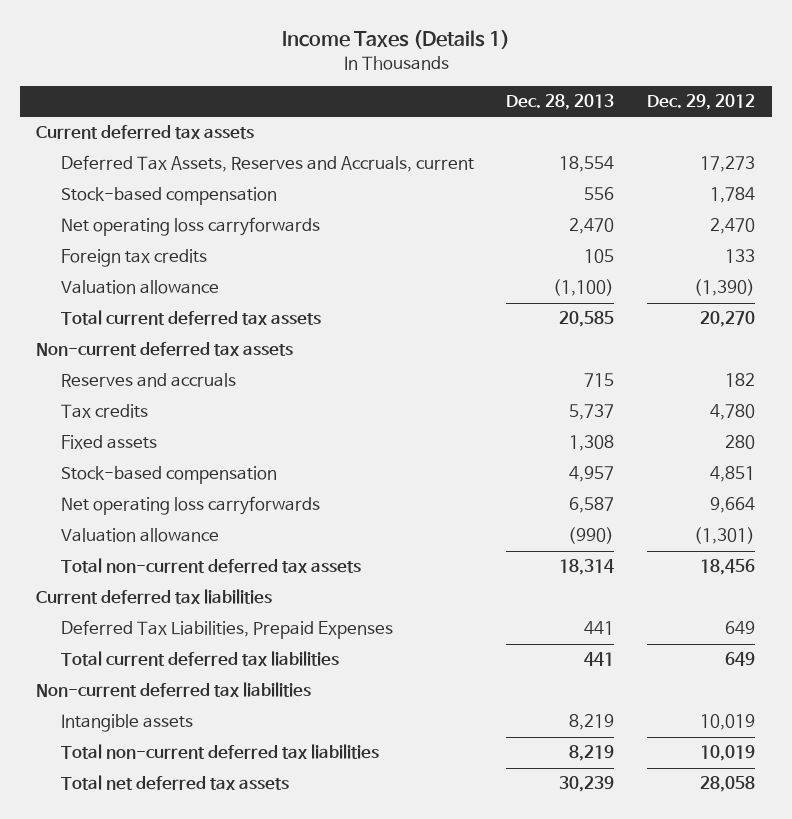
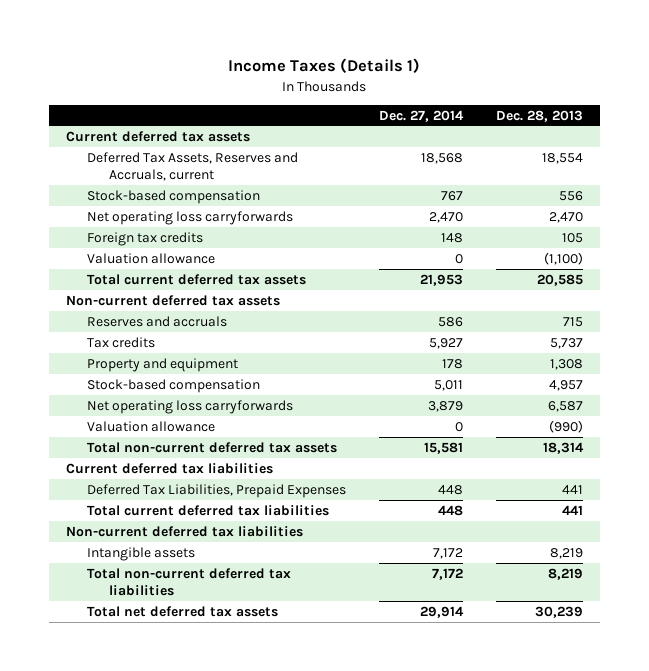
- | Dec. 28, 2013 | Dec. 29, 2012
+ | Dec. 27, 2014 | Dec. 28, 2013
- Fixed assets | 1,308 | 280
+ Property and equipment | 178 | 1,308

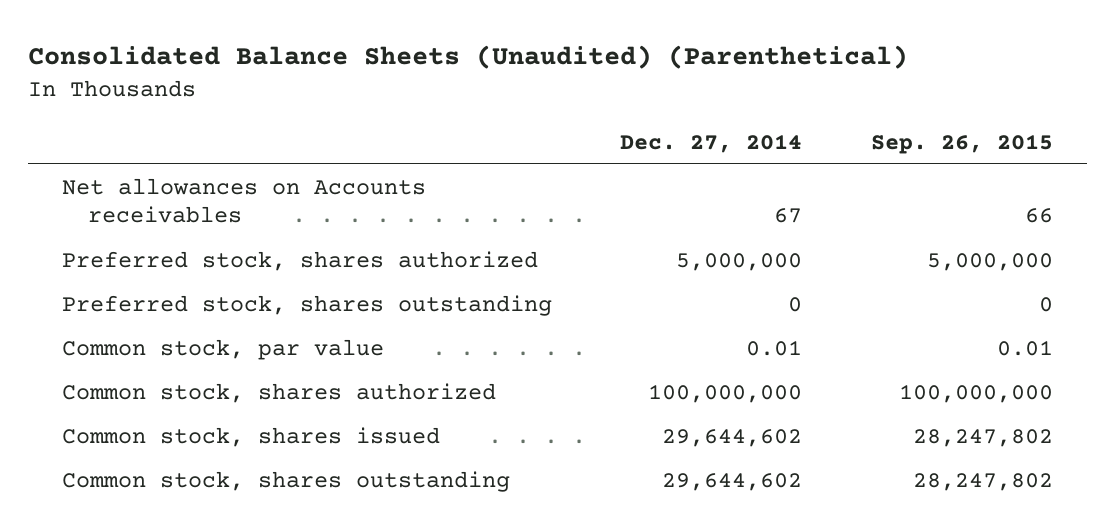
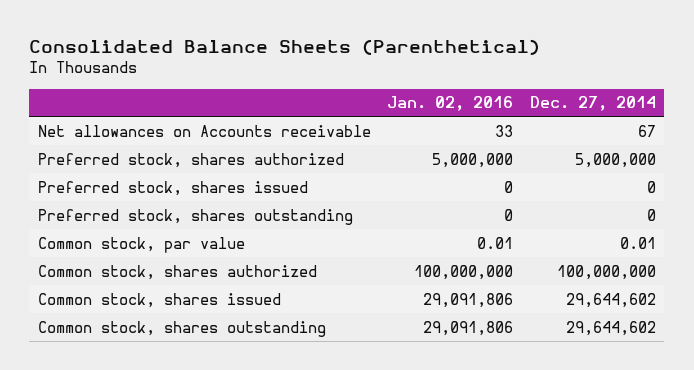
- Consolidated Balance Sheets (Unaudited) (Parenthetical)
+ Consolidated Balance Sheets (Parenthetical)
- | Dec. 27, 2014 | Sep. 26, 2015
+ | Jan. 02, 2016 | Dec. 27, 2014
- Net allowances on Accounts receivables | 67 | 66
+ Net allowances on Accounts receivable | 33 | 67
+ Preferred stock, shares issued | 0 | 0

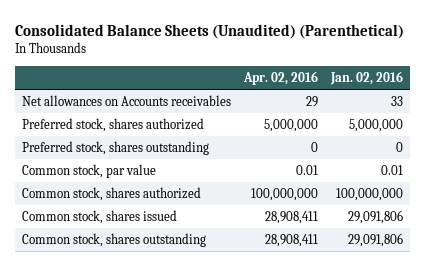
- Consolidated Balance Sheets (Parenthetical)
+ Consolidated Balance Sheets (Unaudited) (Parenthetical)
- | Jan. 02, 2016 | Dec. 27, 2014
+ | Apr. 02, 2016 | Jan. 02, 2016
- Net allowances on Accounts receivable | 33 | 67
+ Net allowances on Accounts receivables | 29 | 33
- Preferred stock, shares issued | 0 | 0

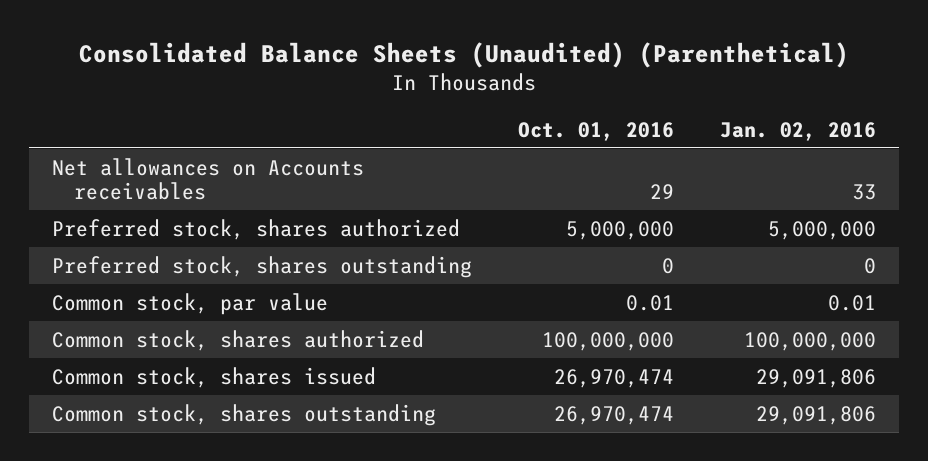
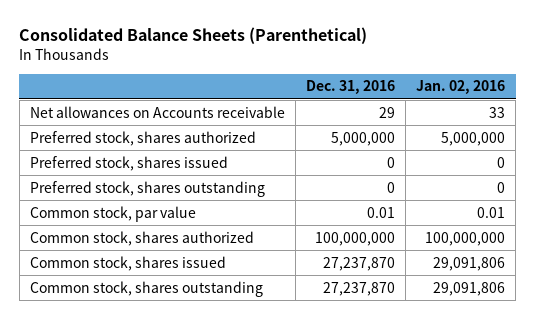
- Consolidated Balance Sheets (Unaudited) (Parenthetical)
+ Consolidated Balance Sheets (Parenthetical)
- | Oct. 01, 2016 | Jan. 02, 2016
+ | Dec. 31, 2016 | Jan. 02, 2016
- Net allowances on Accounts receivables | 29 | 33
+ Net allowances on Accounts receivable | 29 | 33
+ Preferred stock, shares issued | 0 | 0

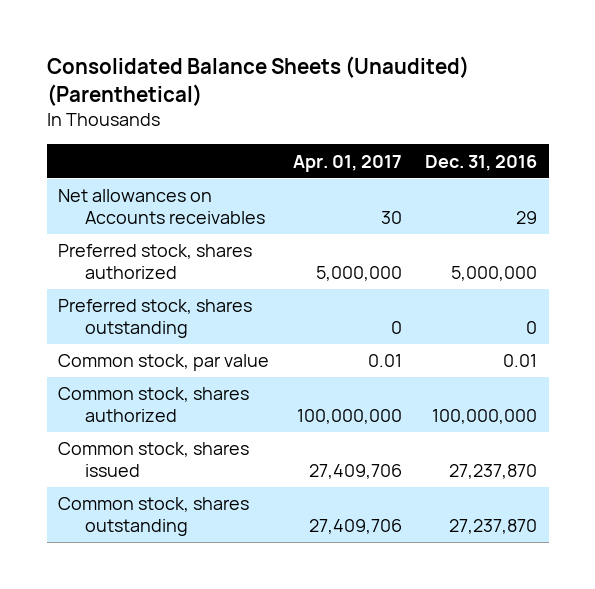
- Consolidated Balance Sheets (Parenthetical)
+ Consolidated Balance Sheets (Unaudited) (Parenthetical)
- | Dec. 31, 2016 | Jan. 02, 2016
+ | Apr. 01, 2017 | Dec. 31, 2016
- Net allowances on Accounts receivable | 29 | 33
+ Net allowances on Accounts receivables | 30 | 29
- Preferred stock, shares issued | 0 | 0

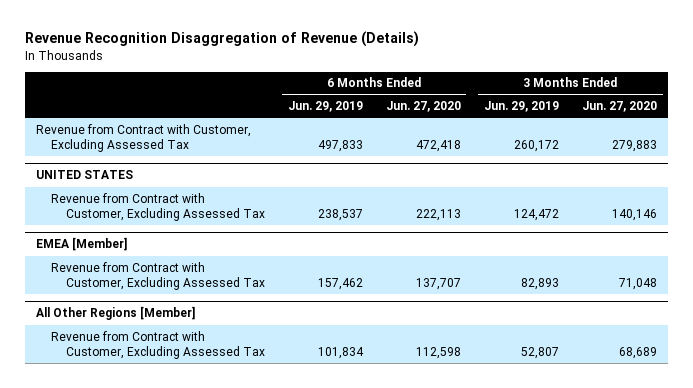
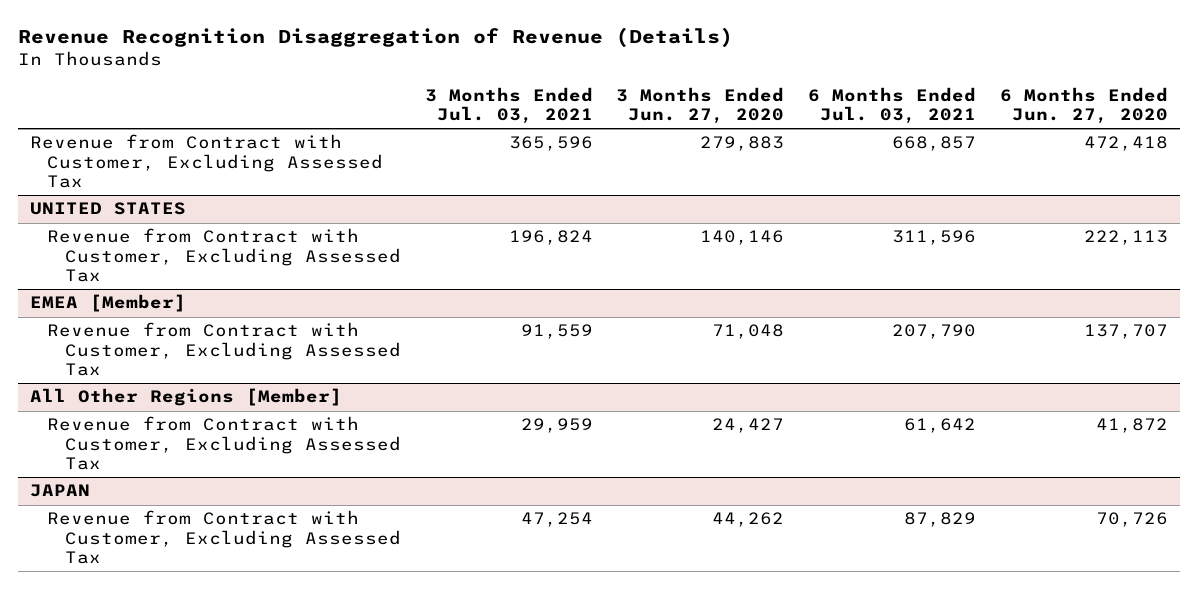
- | 6 Months Ended Jun. 29, 2019 | 6 Months Ended Jun. 27, 2020 | 3 Months Ended Jun. 29, 2019 | 3 Months Ended Jun. 27, 2020
+ | 3 Months Ended Jul. 03, 2021 | 3 Months Ended Jun. 27, 2020 | 6 Months Ended Jul. 03, 2021 | 6 Months Ended Jun. 27, 2020
@ All Other Regions [Member]
- Revenue from Contract with Customer, Excluding Assessed Tax | 101,834 | 112,598 | 52,807 | 68,689
+ Revenue from Contract with Customer, Excluding Assessed Tax | 29,959 | 24,427 | 61,642 | 41,872
+ JAPAN
+ Revenue from Contract with Customer, Excluding Assessed Tax | 47,254 | 44,262 | 87,829 | 70,726

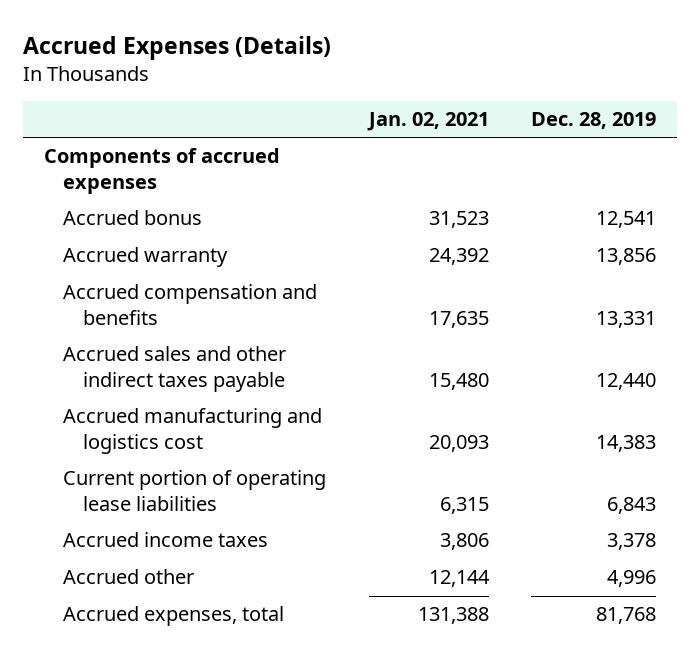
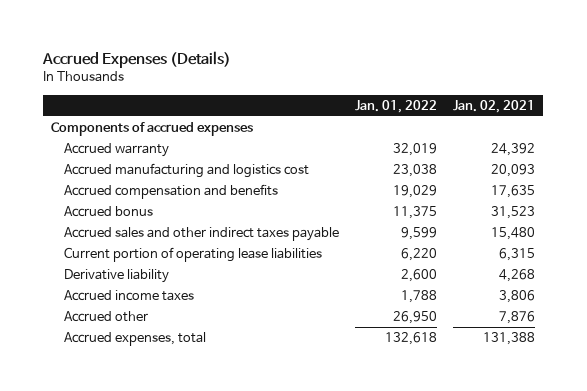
- | Jan. 02, 2021 | Dec. 28, 2019
+ | Jan. 01, 2022 | Jan. 02, 2021
moved up: Accrued manufacturing and logistics cost | 23,038 | 20,093
moved down: Accrued bonus | 11,375 | 31,523
+ Derivative liability | 2,600 | 4,268
- Accrued other | 12,144 | 4,996
+ Accrued other | 26,950 | 7,876

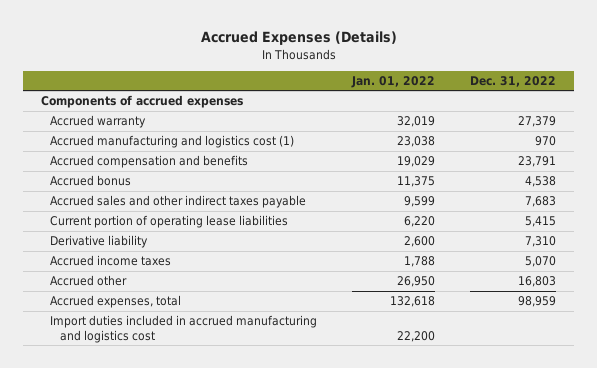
- | Jan. 01, 2022 | Jan. 02, 2021
+ | Jan. 01, 2022 | Dec. 31, 2022
- Accrued manufacturing and logistics cost | 23,038 | 20,093
+ Accrued manufacturing and logistics cost (1) | 23,038 | 970
+ Import duties included in accrued manufacturing and logistics cost | 22,200 |

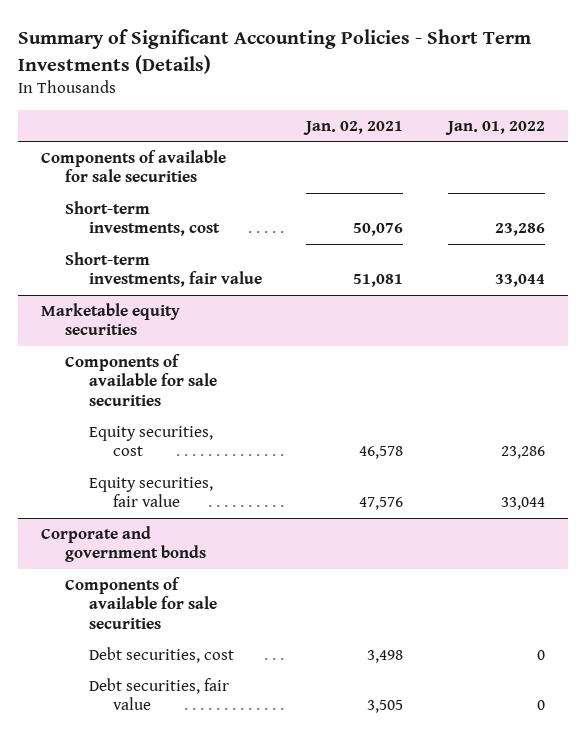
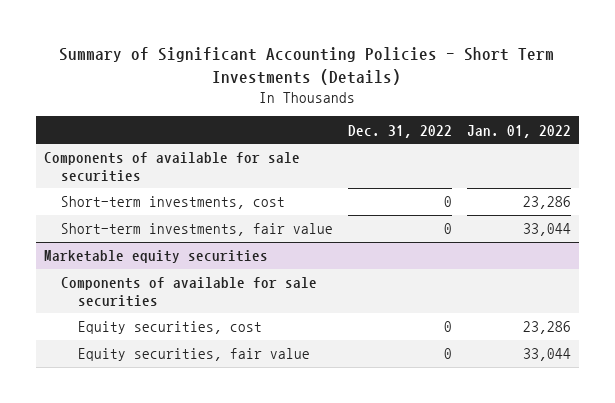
- | Jan. 02, 2021 | Jan. 01, 2022
+ | Dec. 31, 2022 | Jan. 01, 2022
- Corporate and government bonds
- Components of available for sale securities
- Debt securities, cost | 3,498 | 0
- Debt securities, fair value | 3,505 | 0

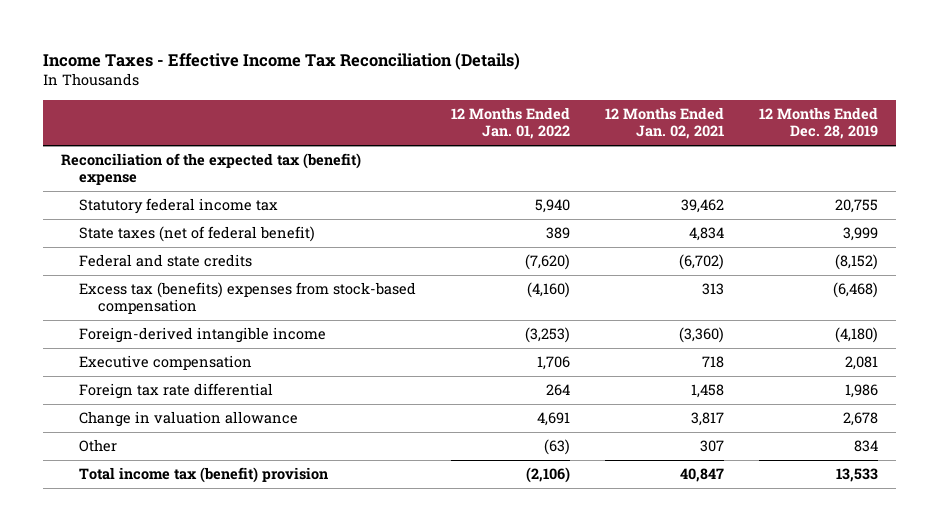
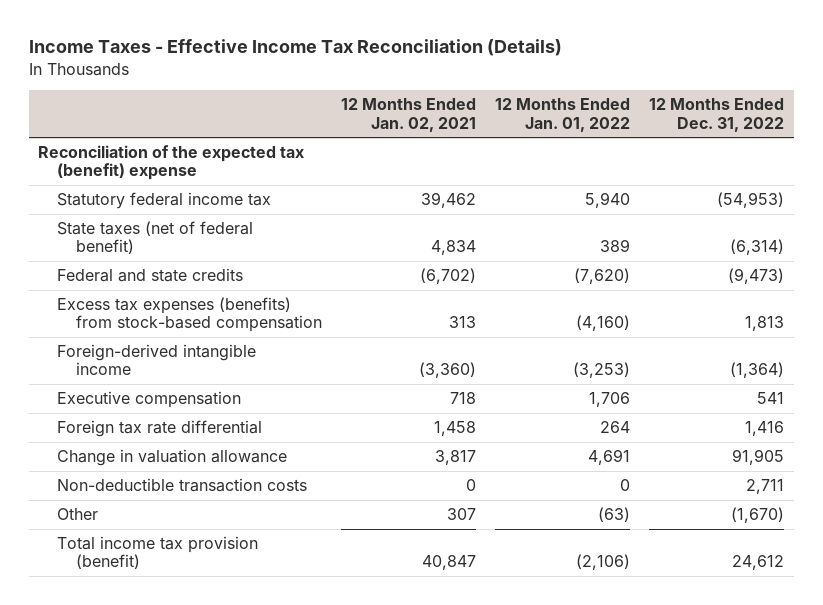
- | 12 Months Ended Jan. 01, 2022 | 12 Months Ended Jan. 02, 2021 | 12 Months Ended Dec. 28, 2019
+ | 12 Months Ended Jan. 02, 2021 | 12 Months Ended Jan. 01, 2022 | 12 Months Ended Dec. 31, 2022
- Excess tax (benefits) expenses from stock-based compensation | (4,160) | 313 | (6,468)
+ Excess tax expenses (benefits) from stock-based compensation | 313 | (4,160) | 1,813
+ Non-deductible transaction costs | 0 | 0 | 2,711
- Total income tax (benefit) provision | (2,106) | 40,847 | 13,533
+ Total income tax provision (benefit) | 40,847 | (2,106) | 24,612

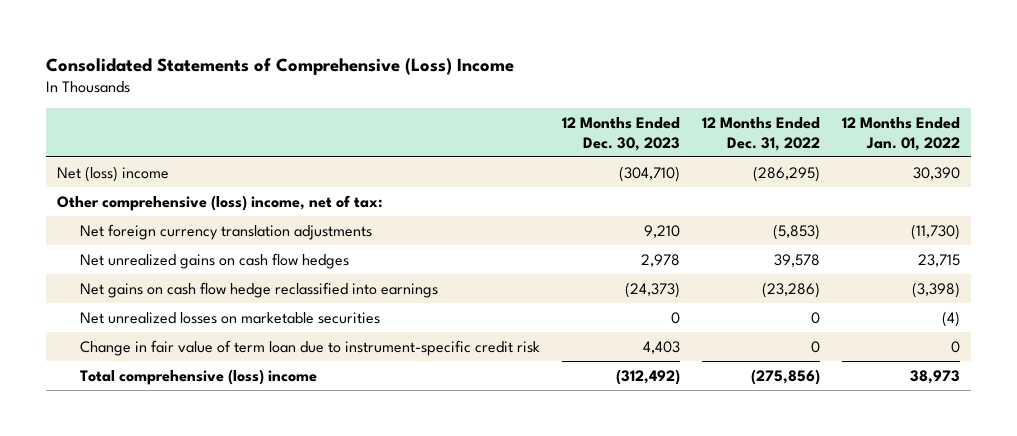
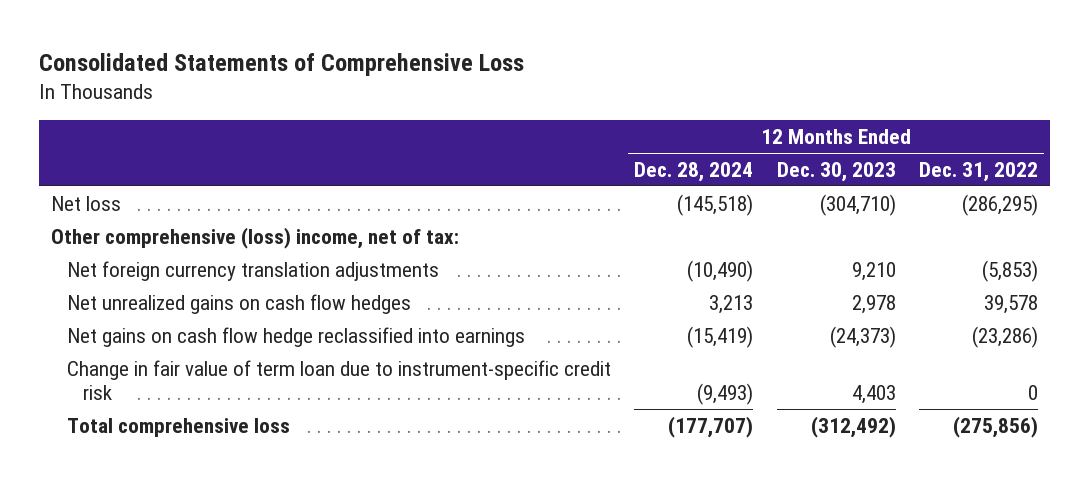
- Consolidated Statements of Comprehensive (Loss) Income
+ Consolidated Statements of Comprehensive Loss
- | 12 Months Ended Dec. 30, 2023 | 12 Months Ended Dec. 31, 2022 | 12 Months Ended Jan. 01, 2022
+ | 12 Months Ended Dec. 28, 2024 | 12 Months Ended Dec. 30, 2023 | 12 Months Ended Dec. 31, 2022
- Net (loss) income | (304,710) | (286,295) | 30,390
+ Net loss | (145,518) | (304,710) | (286,295)
- Net unrealized losses on marketable securities | 0 | 0 | (4)
- Total comprehensive (loss) income | (312,492) | (275,856) | 38,973
+ Total comprehensive loss | (177,707) | (312,492) | (275,856)

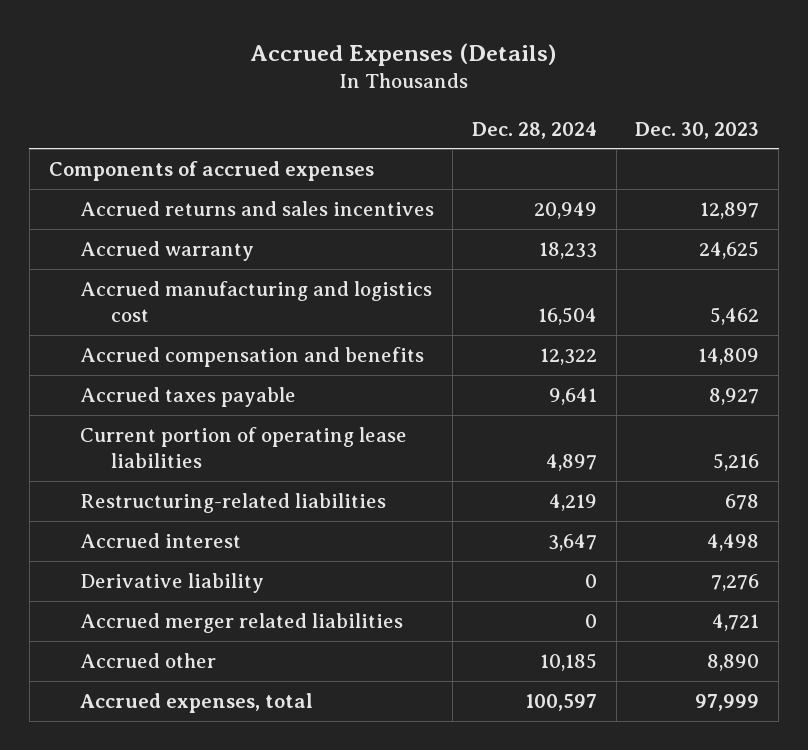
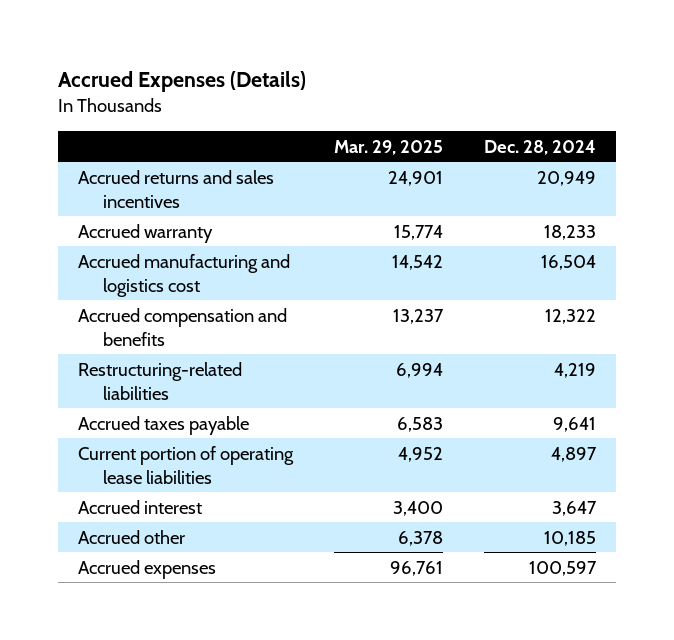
- | Dec. 28, 2024 | Dec. 30, 2023
+ | Mar. 29, 2025 | Dec. 28, 2024
- Components of accrued expenses
moved up: Restructuring-related liabilities | 6,994 | 4,219
- Derivative liability | 0 | 7,276
- Accrued merger related liabilities | 0 | 4,721
- Accrued expenses, total | 100,597 | 97,999
+ Accrued expenses | 96,761 | 100,597

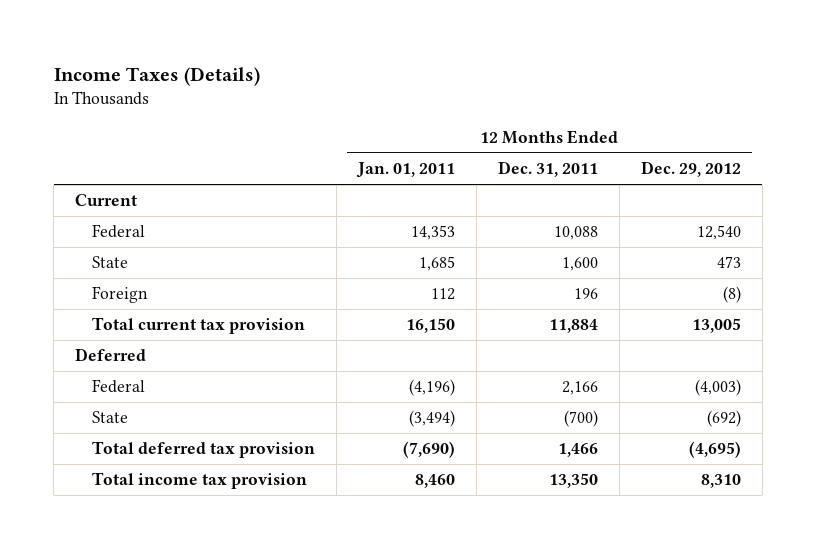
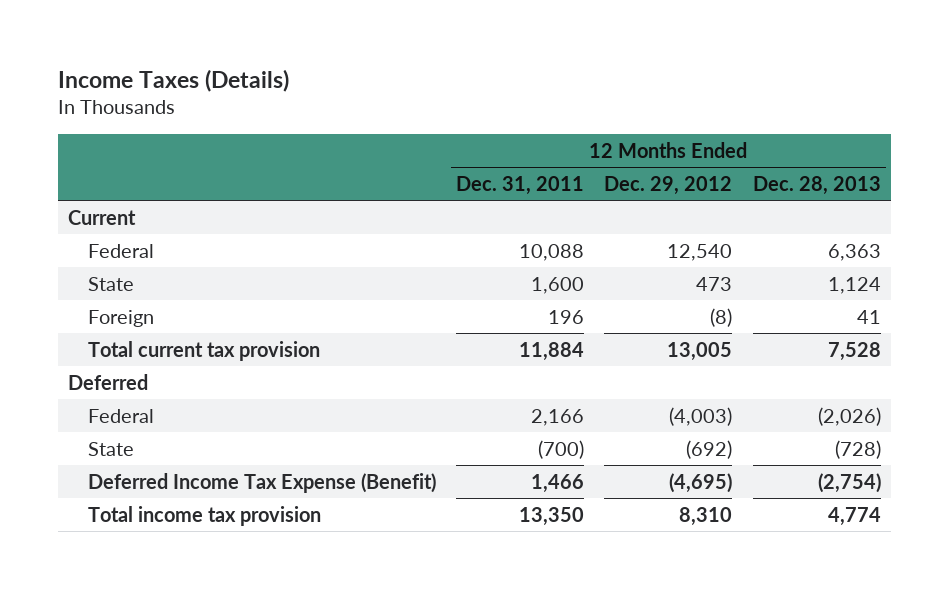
- | 12 Months Ended Jan. 01, 2011 | 12 Months Ended Dec. 31, 2011 | 12 Months Ended Dec. 29, 2012
+ | 12 Months Ended Dec. 31, 2011 | 12 Months Ended Dec. 29, 2012 | 12 Months Ended Dec. 28, 2013
- Total deferred tax provision | (7,690) | 1,466 | (4,695)
+ Deferred Income Tax Expense (Benefit) | 1,466 | (4,695) | (2,754)

